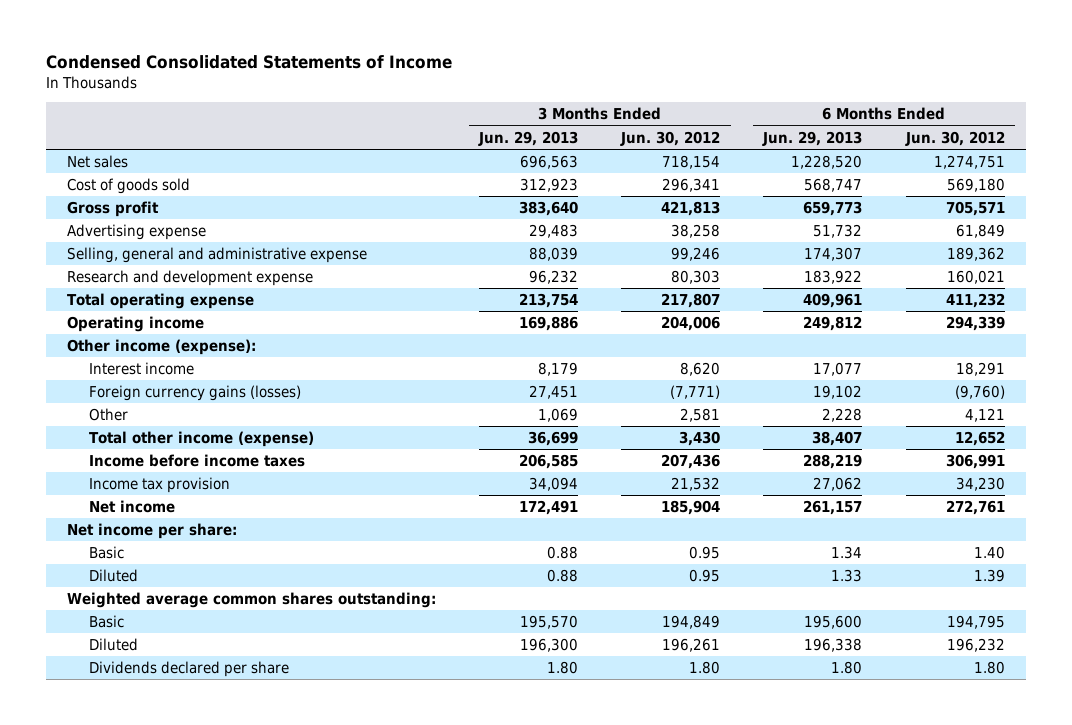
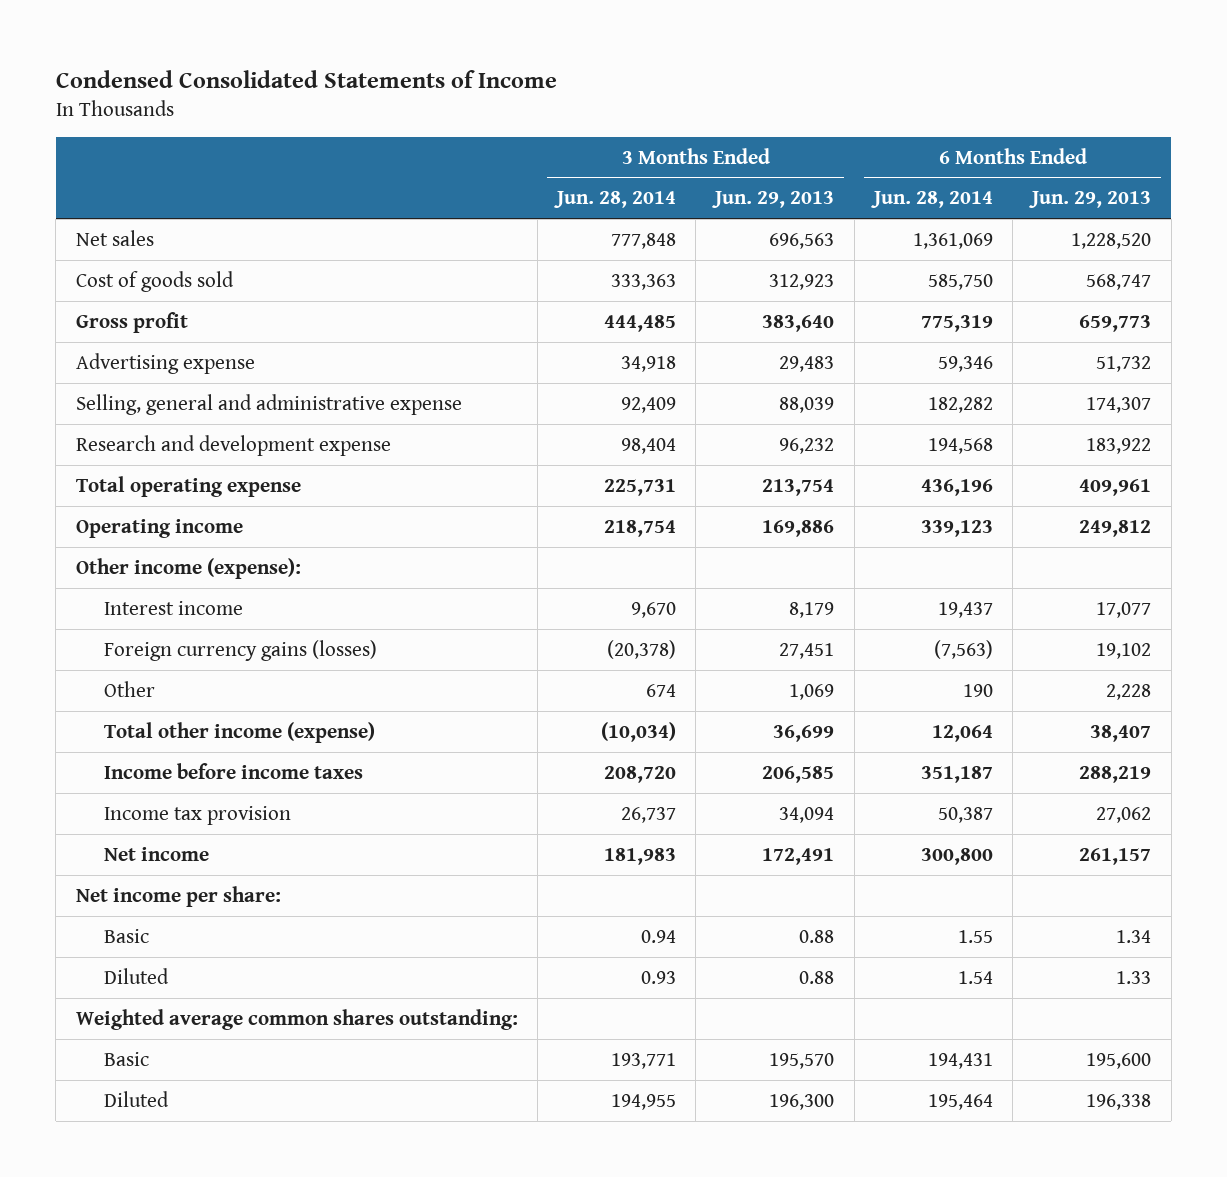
- | 3 Months Ended Jun. 29, 2013 | 3 Months Ended Jun. 30, 2012 | 6 Months Ended Jun. 29, 2013 | 6 Months Ended Jun. 30, 2012
+ | 3 Months Ended Jun. 28, 2014 | 3 Months Ended Jun. 29, 2013 | 6 Months Ended Jun. 28, 2014 | 6 Months Ended Jun. 29, 2013
- Dividends declared per share | 1.80 | 1.80 | 1.80 | 1.80

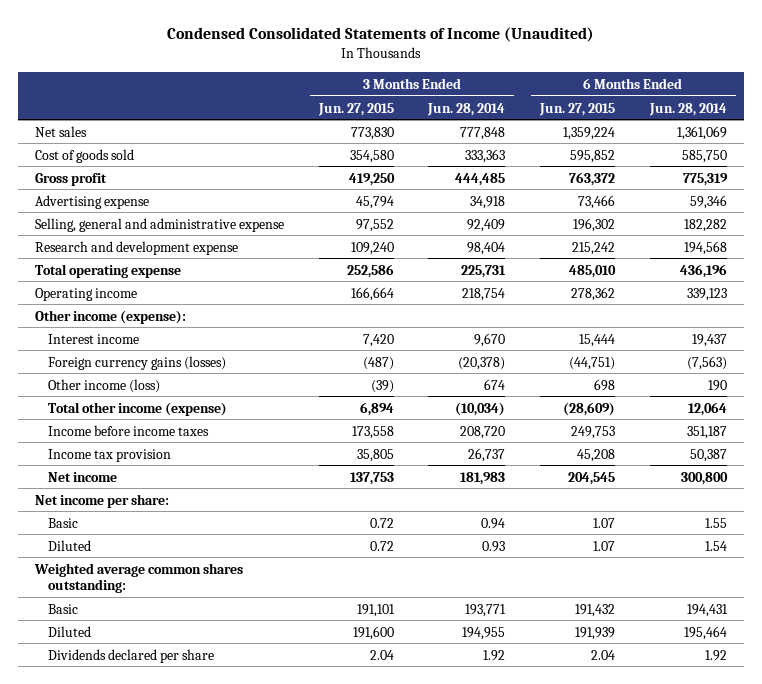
- Condensed Consolidated Statements of Income
+ Condensed Consolidated Statements of Income (Unaudited)
- | 3 Months Ended Jun. 28, 2014 | 3 Months Ended Jun. 29, 2013 | 6 Months Ended Jun. 28, 2014 | 6 Months Ended Jun. 29, 2013
+ | 3 Months Ended Jun. 27, 2015 | 3 Months Ended Jun. 28, 2014 | 6 Months Ended Jun. 27, 2015 | 6 Months Ended Jun. 28, 2014
- Other | 674 | 1,069 | 190 | 2,228
+ Other income (loss) | (39) | 674 | 698 | 190
+ Dividends declared per share | 2.04 | 1.92 | 2.04 | 1.92

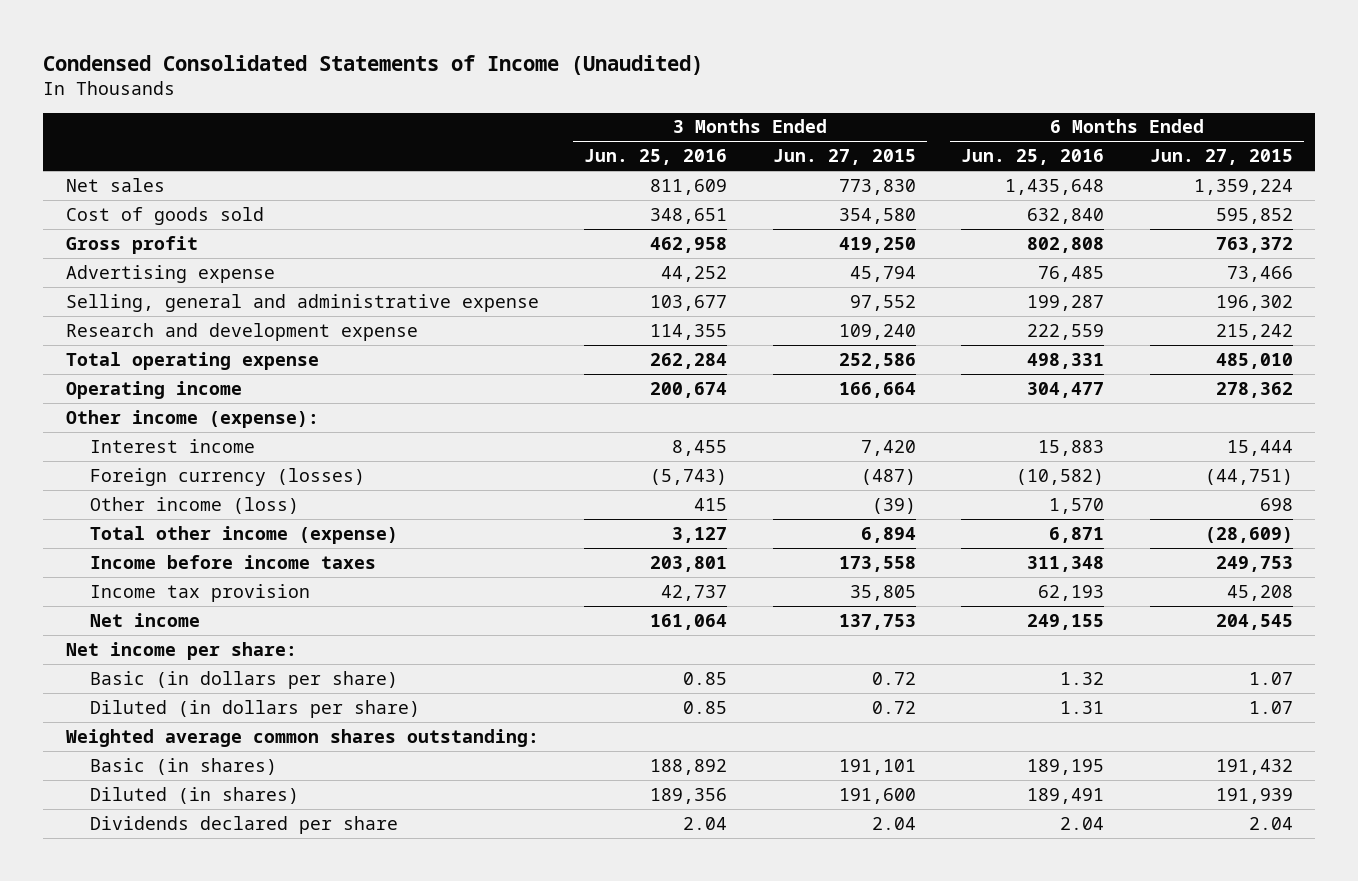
- | 3 Months Ended Jun. 27, 2015 | 3 Months Ended Jun. 28, 2014 | 6 Months Ended Jun. 27, 2015 | 6 Months Ended Jun. 28, 2014
+ | 3 Months Ended Jun. 25, 2016 | 3 Months Ended Jun. 27, 2015 | 6 Months Ended Jun. 25, 2016 | 6 Months Ended Jun. 27, 2015
- Foreign currency gains (losses) | (487) | (20,378) | (44,751) | (7,563)
+ Foreign currency (losses) | (5,743) | (487) | (10,582) | (44,751)
- Basic | 0.72 | 0.94 | 1.07 | 1.55
- Diluted | 0.72 | 0.93 | 1.07 | 1.54
+ Basic (in dollars per share) | 0.85 | 0.72 | 1.32 | 1.07
+ Diluted (in dollars per share) | 0.85 | 0.72 | 1.31 | 1.07
- Basic | 191,101 | 193,771 | 191,432 | 194,431
- Diluted | 191,600 | 194,955 | 191,939 | 195,464
+ Basic (in shares) | 188,892 | 191,101 | 189,195 | 191,432
+ Diluted (in shares) | 189,356 | 191,600 | 189,491 | 191,939

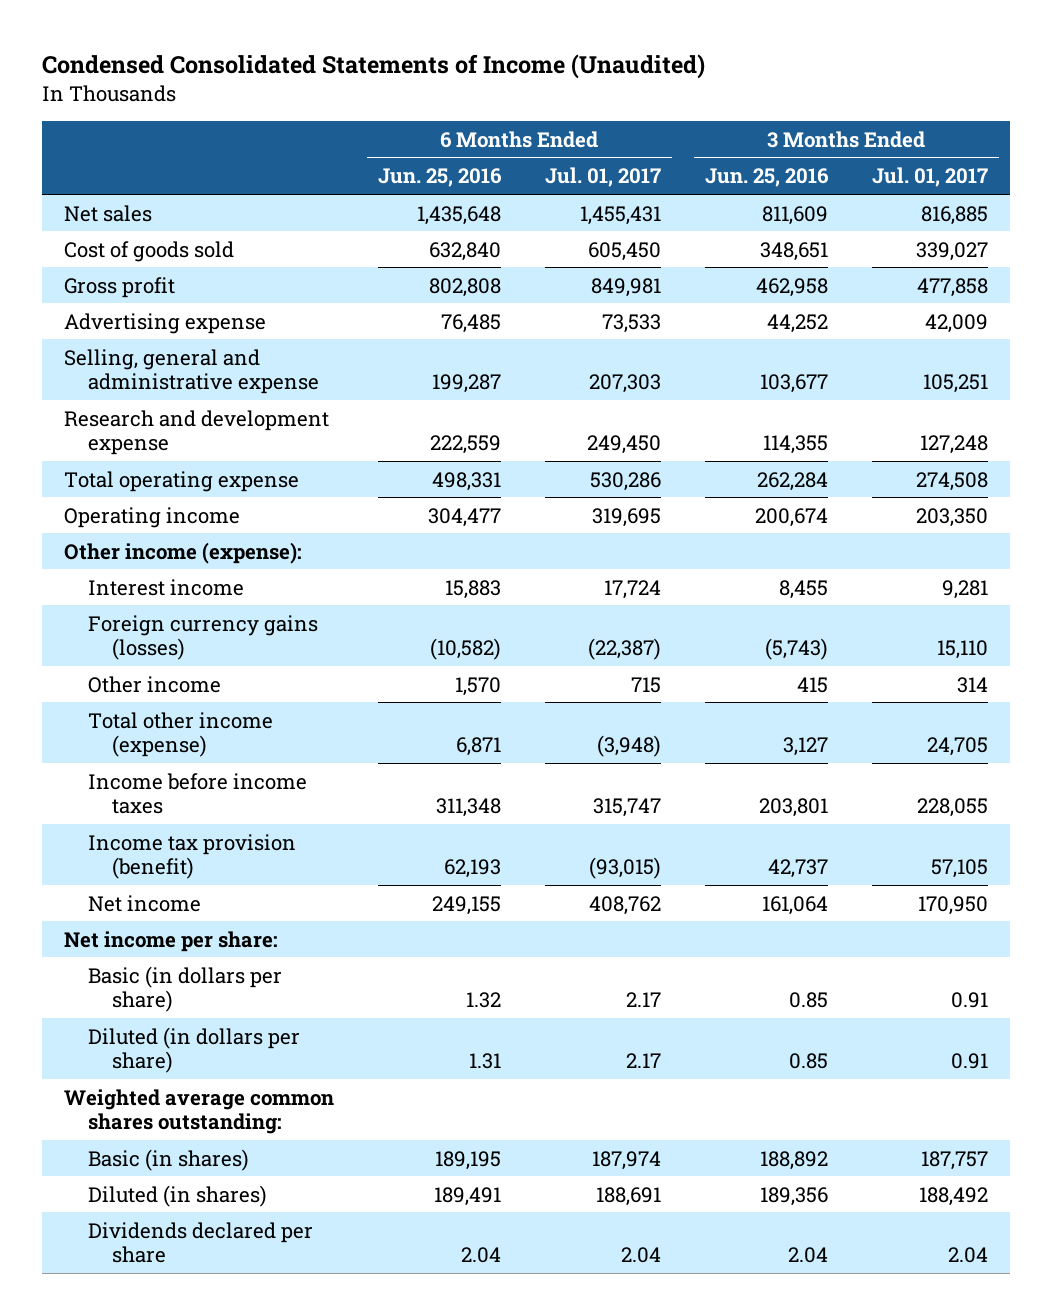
- | 3 Months Ended Jun. 25, 2016 | 3 Months Ended Jun. 27, 2015 | 6 Months Ended Jun. 25, 2016 | 6 Months Ended Jun. 27, 2015
+ | 6 Months Ended Jun. 25, 2016 | 6 Months Ended Jul. 01, 2017 | 3 Months Ended Jun. 25, 2016 | 3 Months Ended Jul. 01, 2017
- Foreign currency (losses) | (5,743) | (487) | (10,582) | (44,751)
- Other income (loss) | 415 | (39) | 1,570 | 698
+ Foreign currency gains (losses) | (10,582) | (22,387) | (5,743) | 15,110
+ Other income | 1,570 | 715 | 415 | 314
- Income tax provision | 42,737 | 35,805 | 62,193 | 45,208
+ Income tax provision (benefit) | 62,193 | (93,015) | 42,737 | 57,105

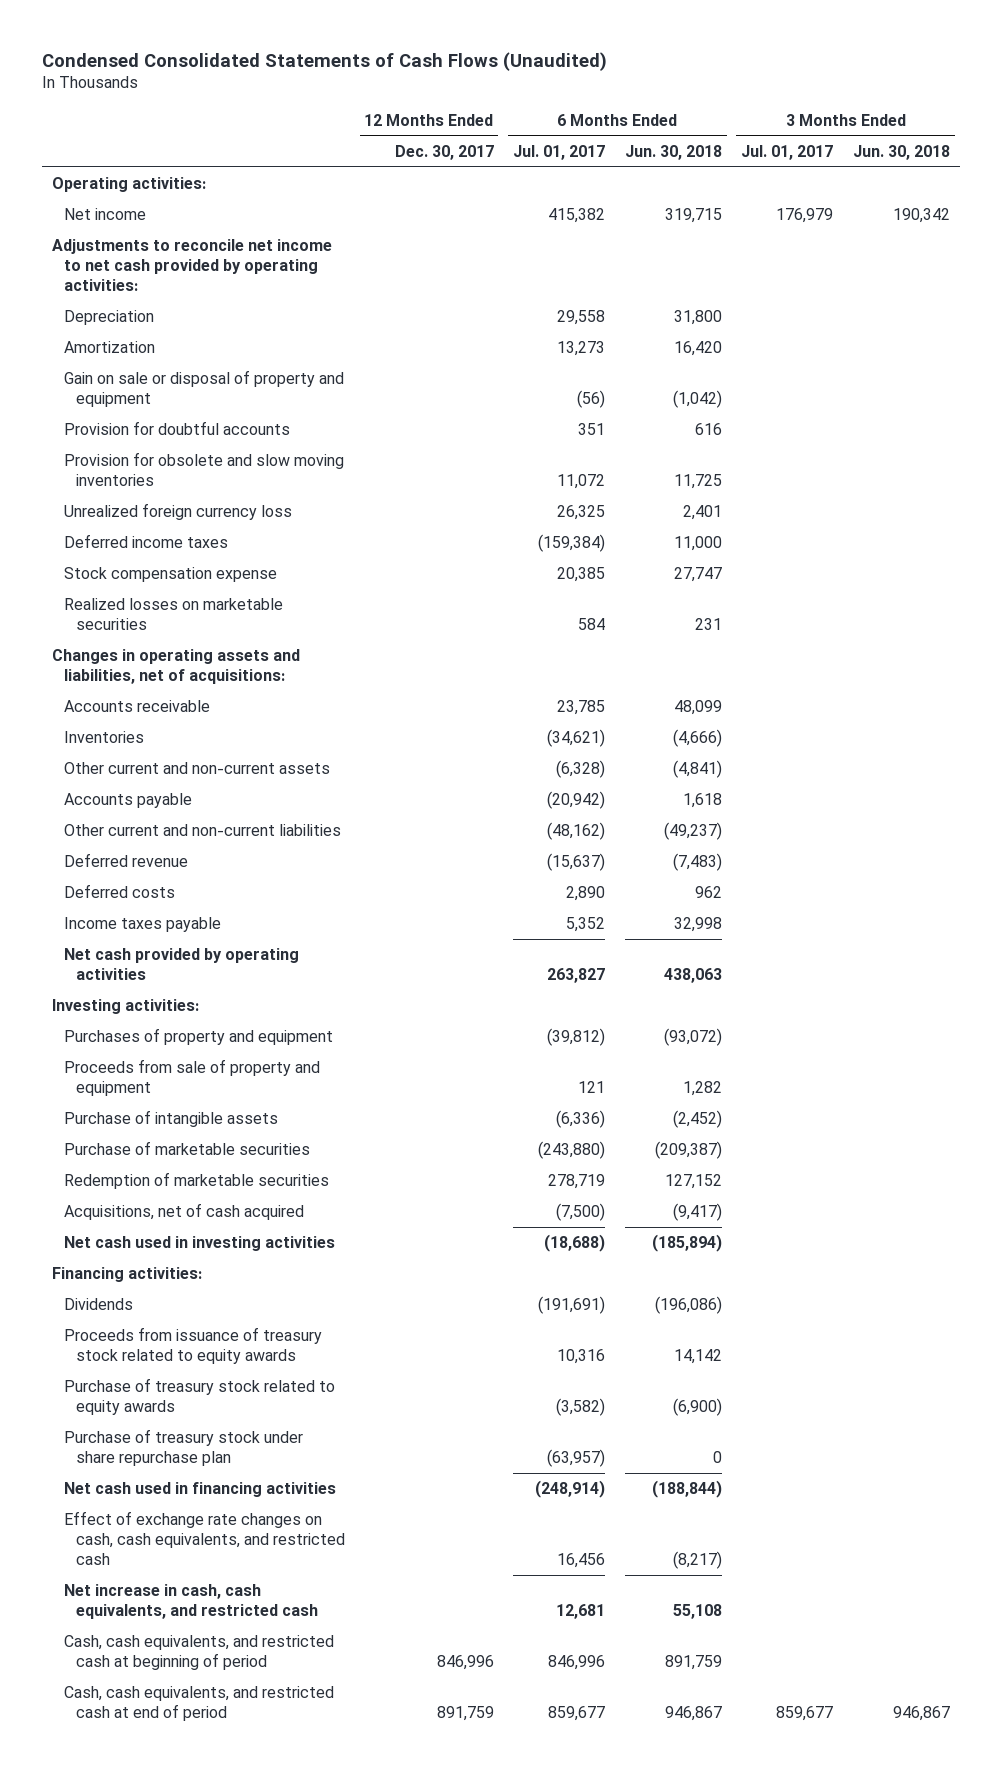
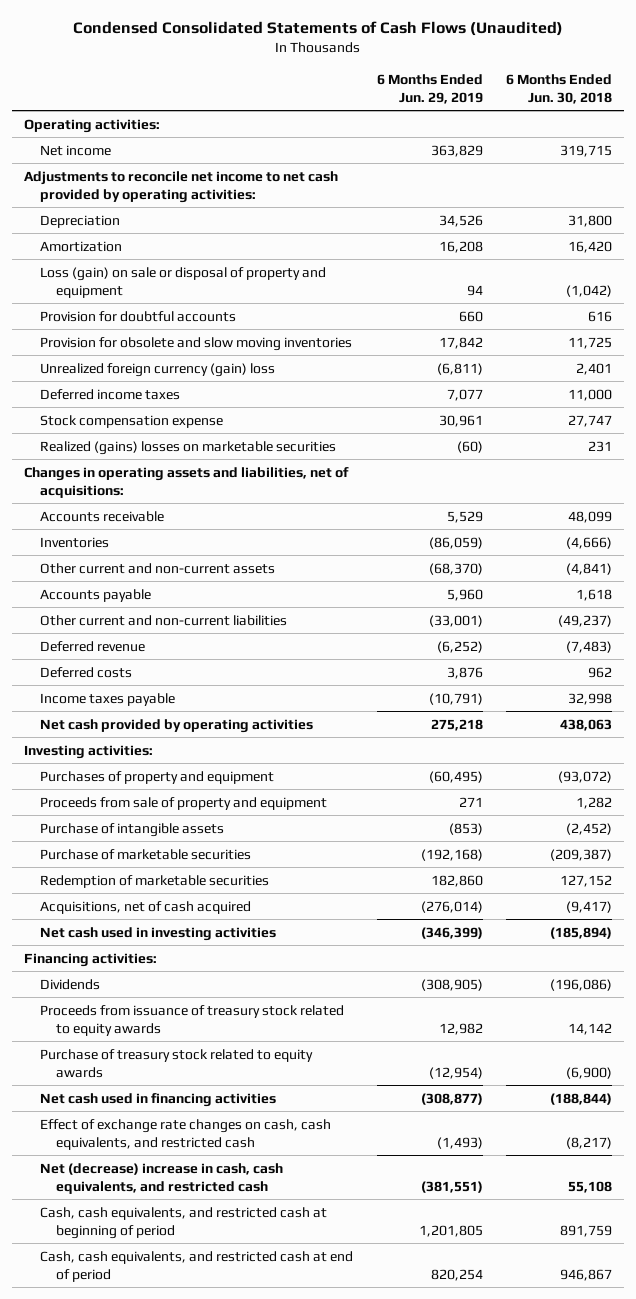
- | 12 Months Ended Dec. 30, 2017 | 6 Months Ended Jul. 01, 2017 | 6 Months Ended Jun. 30, 2018 | 3 Months Ended Jul. 01, 2017 | 3 Months Ended Jun. 30, 2018
+ | 6 Months Ended Jun. 29, 2019 | 6 Months Ended Jun. 30, 2018
- Gain on sale or disposal of property and equipment | | (56) | (1,042) | |
+ Loss (gain) on sale or disposal of property and equipment | 94 | (1,042)
- Unrealized foreign currency loss | | 26,325 | 2,401 | |
+ Unrealized foreign currency (gain) loss | (6,811) | 2,401
- Realized losses on marketable securities | | 584 | 231 | |
+ Realized (gains) losses on marketable securities | (60) | 231
- Purchase of treasury stock under share repurchase plan | | (63,957) | 0 | |
- Net increase in cash, cash equivalents, and restricted cash | | 12,681 | 55,108 | |
+ Net (decrease) increase in cash, cash equivalents, and restricted cash | (381,551) | 55,108

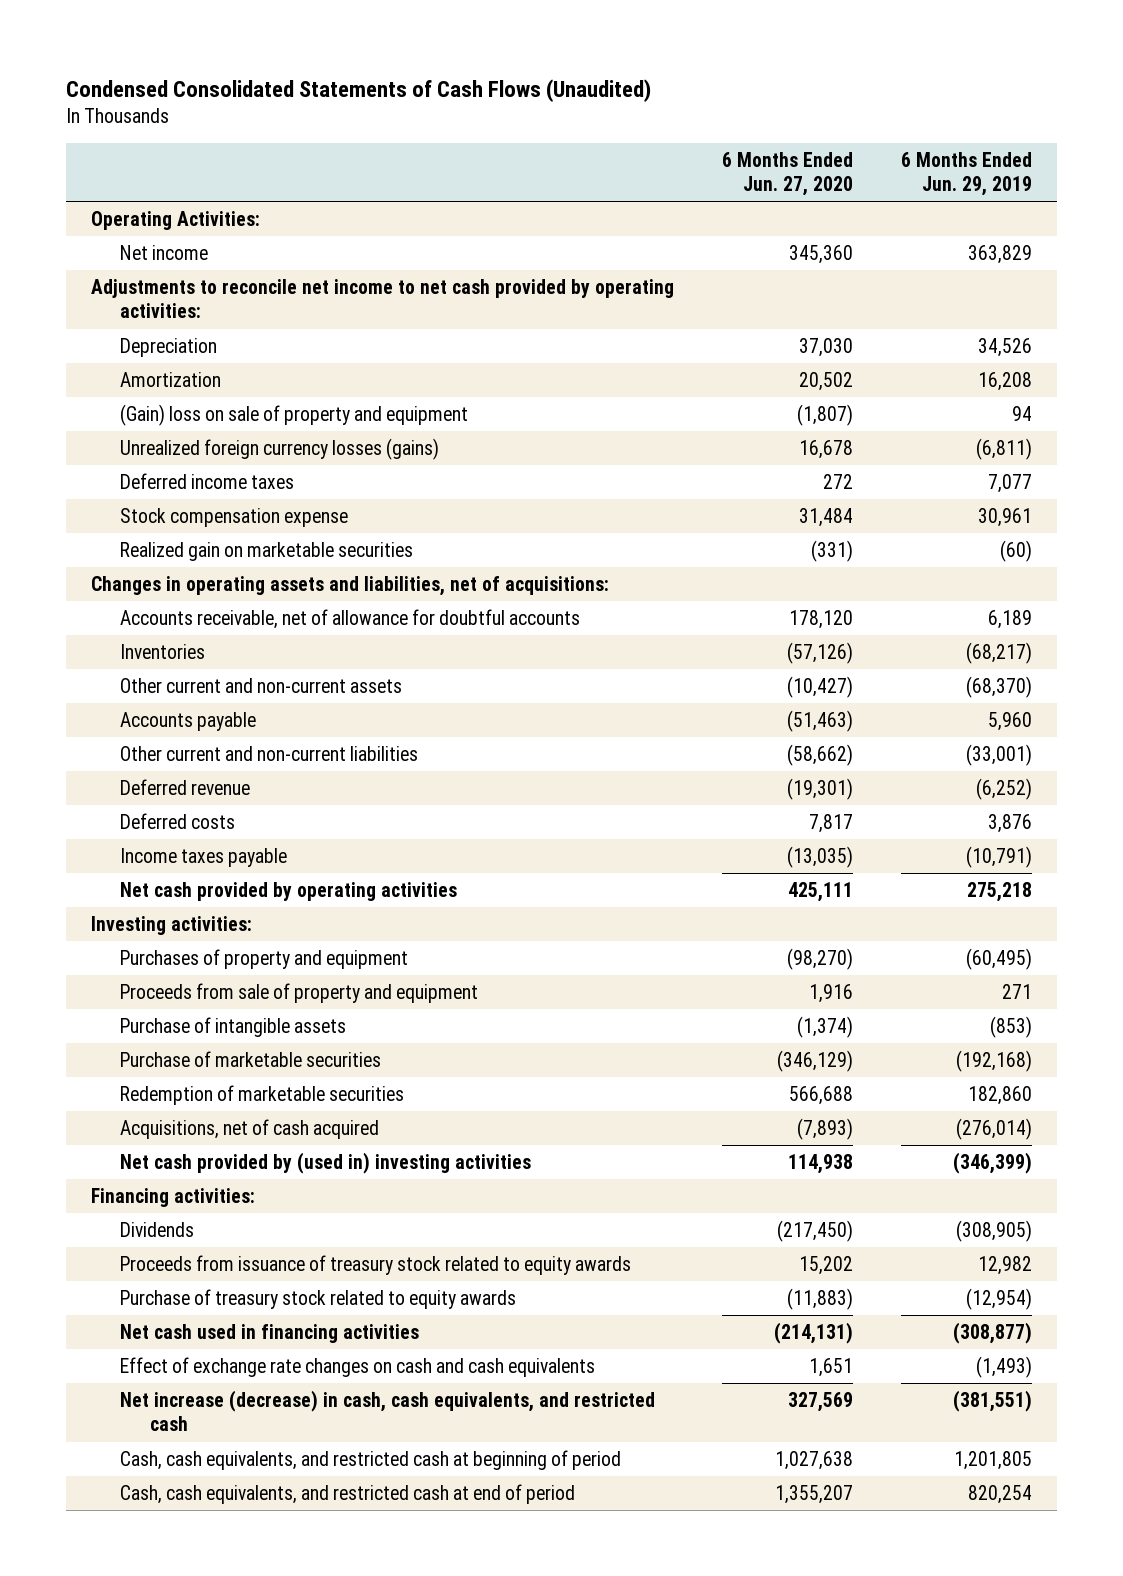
- | 6 Months Ended Jun. 29, 2019 | 6 Months Ended Jun. 30, 2018
+ | 6 Months Ended Jun. 27, 2020 | 6 Months Ended Jun. 29, 2019
- Operating activities:
+ Operating Activities:
- Loss (gain) on sale or disposal of property and equipment | 94 | (1,042)
- Provision for doubtful accounts | 660 | 616
- Provision for obsolete and slow moving inventories | 17,842 | 11,725
- Unrealized foreign currency (gain) loss | (6,811) | 2,401
+ (Gain) loss on sale of property and equipment | (1,807) | 94
+ Unrealized foreign currency losses (gains) | 16,678 | (6,811)
- Realized (gains) losses on marketable securities | (60) | 231
+ Realized gain on marketable securities | (331) | (60)
- Accounts receivable | 5,529 | 48,099
- Inventories | (86,059) | (4,666)
+ Accounts receivable, net of allowance for doubtful accounts | 178,120 | 6,189
+ Inventories | (57,126) | (68,217)
- Net cash used in investing activities | (346,399) | (185,894)
+ Net cash provided by (used in) investing activities | 114,938 | (346,399)
- Effect of exchange rate changes on cash, cash equivalents, and restricted cash | (1,493) | (8,217)
- Net (decrease) increase in cash, cash equivalents, and restricted cash | (381,551) | 55,108
+ Effect of exchange rate changes on cash and cash equivalents | 1,651 | (1,493)
+ Net increase (decrease) in cash, cash equivalents, and restricted cash | 327,569 | (381,551)

